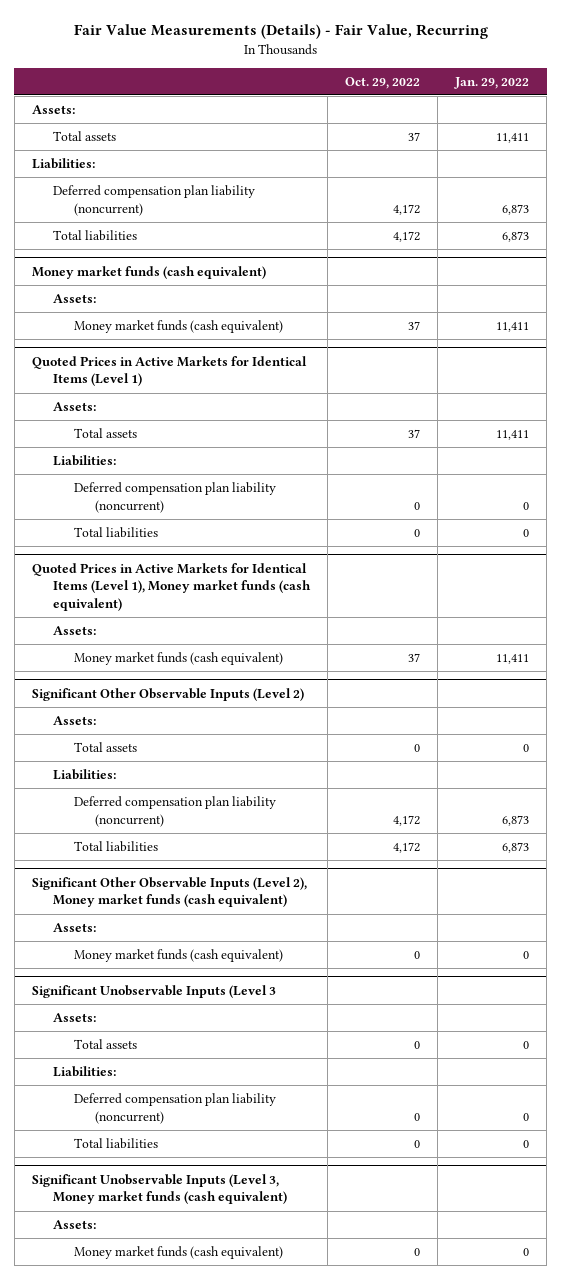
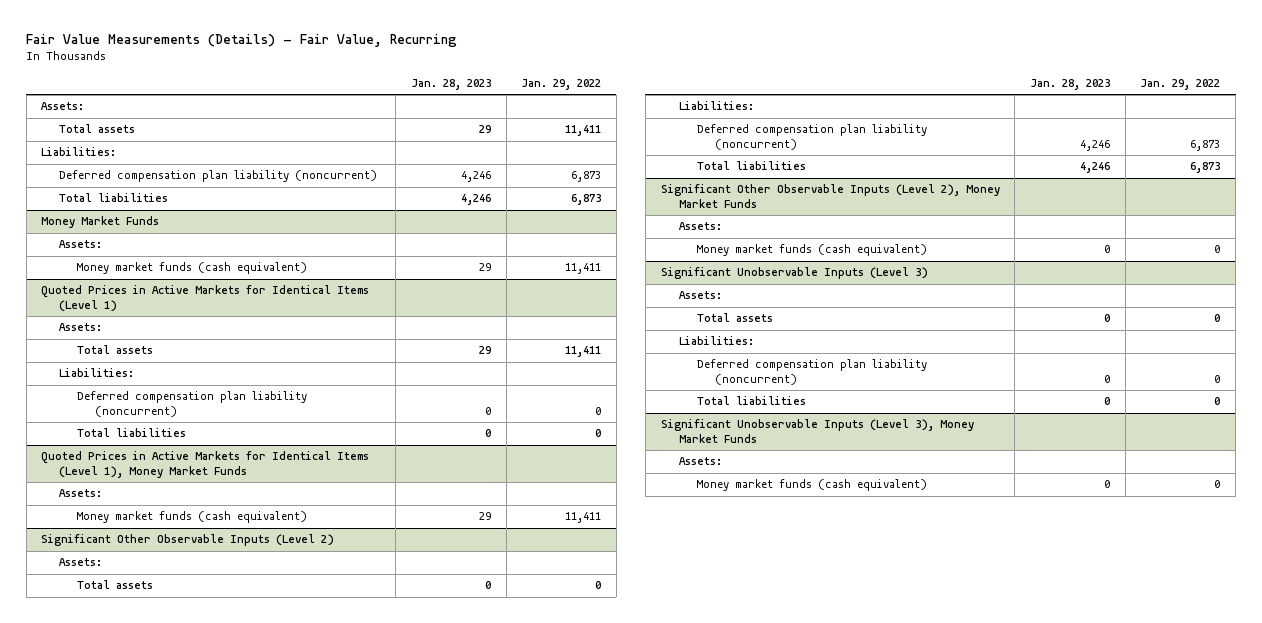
- | Oct. 29, 2022 | Jan. 29, 2022
+ | Jan. 28, 2023 | Jan. 29, 2022
- Money market funds (cash equivalent)
+ Money Market Funds
- Quoted Prices in Active Markets for Identical Items (Level 1), Money market funds (cash equivalent)
+ Quoted Prices in Active Markets for Identical Items (Level 1), Money Market Funds
- Significant Other Observable Inputs (Level 2), Money market funds (cash equivalent)
+ Significant Other Observable Inputs (Level 2), Money Market Funds
- Significant Unobservable Inputs (Level 3
+ Significant Unobservable Inputs (Level 3)
- Significant Unobservable Inputs (Level 3, Money market funds (cash equivalent)
+ Significant Unobservable Inputs (Level 3), Money Market Funds

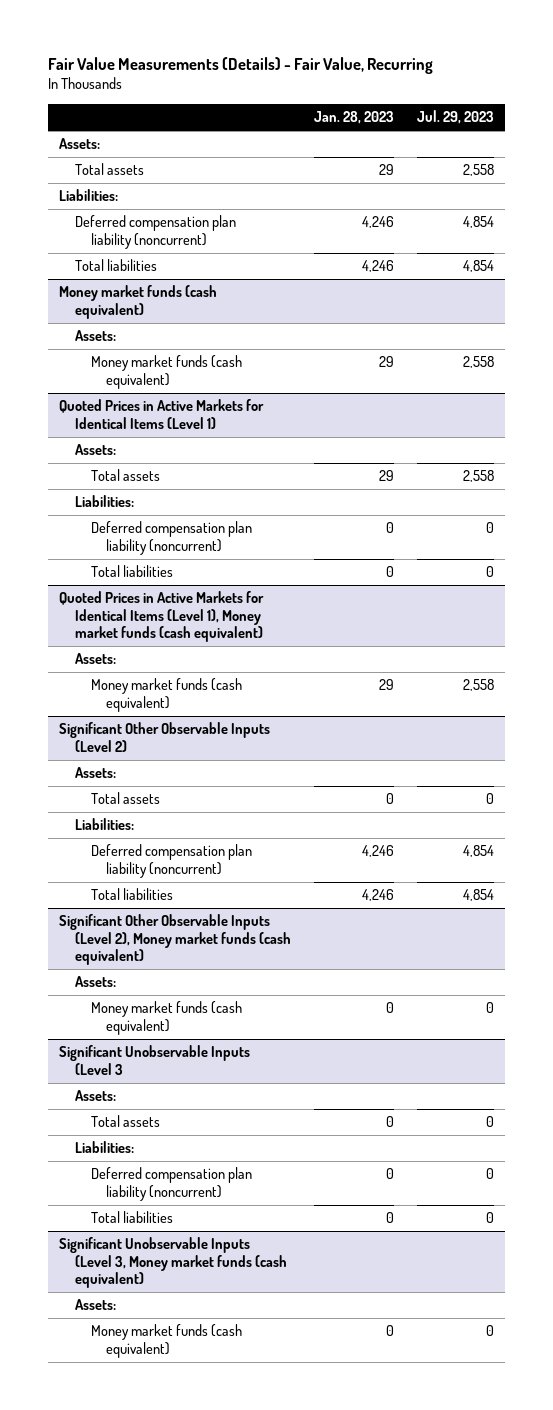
- | Jan. 28, 2023 | Jan. 29, 2022
+ | Jan. 28, 2023 | Jul. 29, 2023
- Money Market Funds
+ Money market funds (cash equivalent)
- Quoted Prices in Active Markets for Identical Items (Level 1), Money Market Funds
+ Quoted Prices in Active Markets for Identical Items (Level 1), Money market funds (cash equivalent)
- Significant Other Observable Inputs (Level 2), Money Market Funds
+ Significant Other Observable Inputs (Level 2), Money market funds (cash equivalent)
- Significant Unobservable Inputs (Level 3)
+ Significant Unobservable Inputs (Level 3
- Significant Unobservable Inputs (Level 3), Money Market Funds
+ Significant Unobservable Inputs (Level 3, Money market funds (cash equivalent)

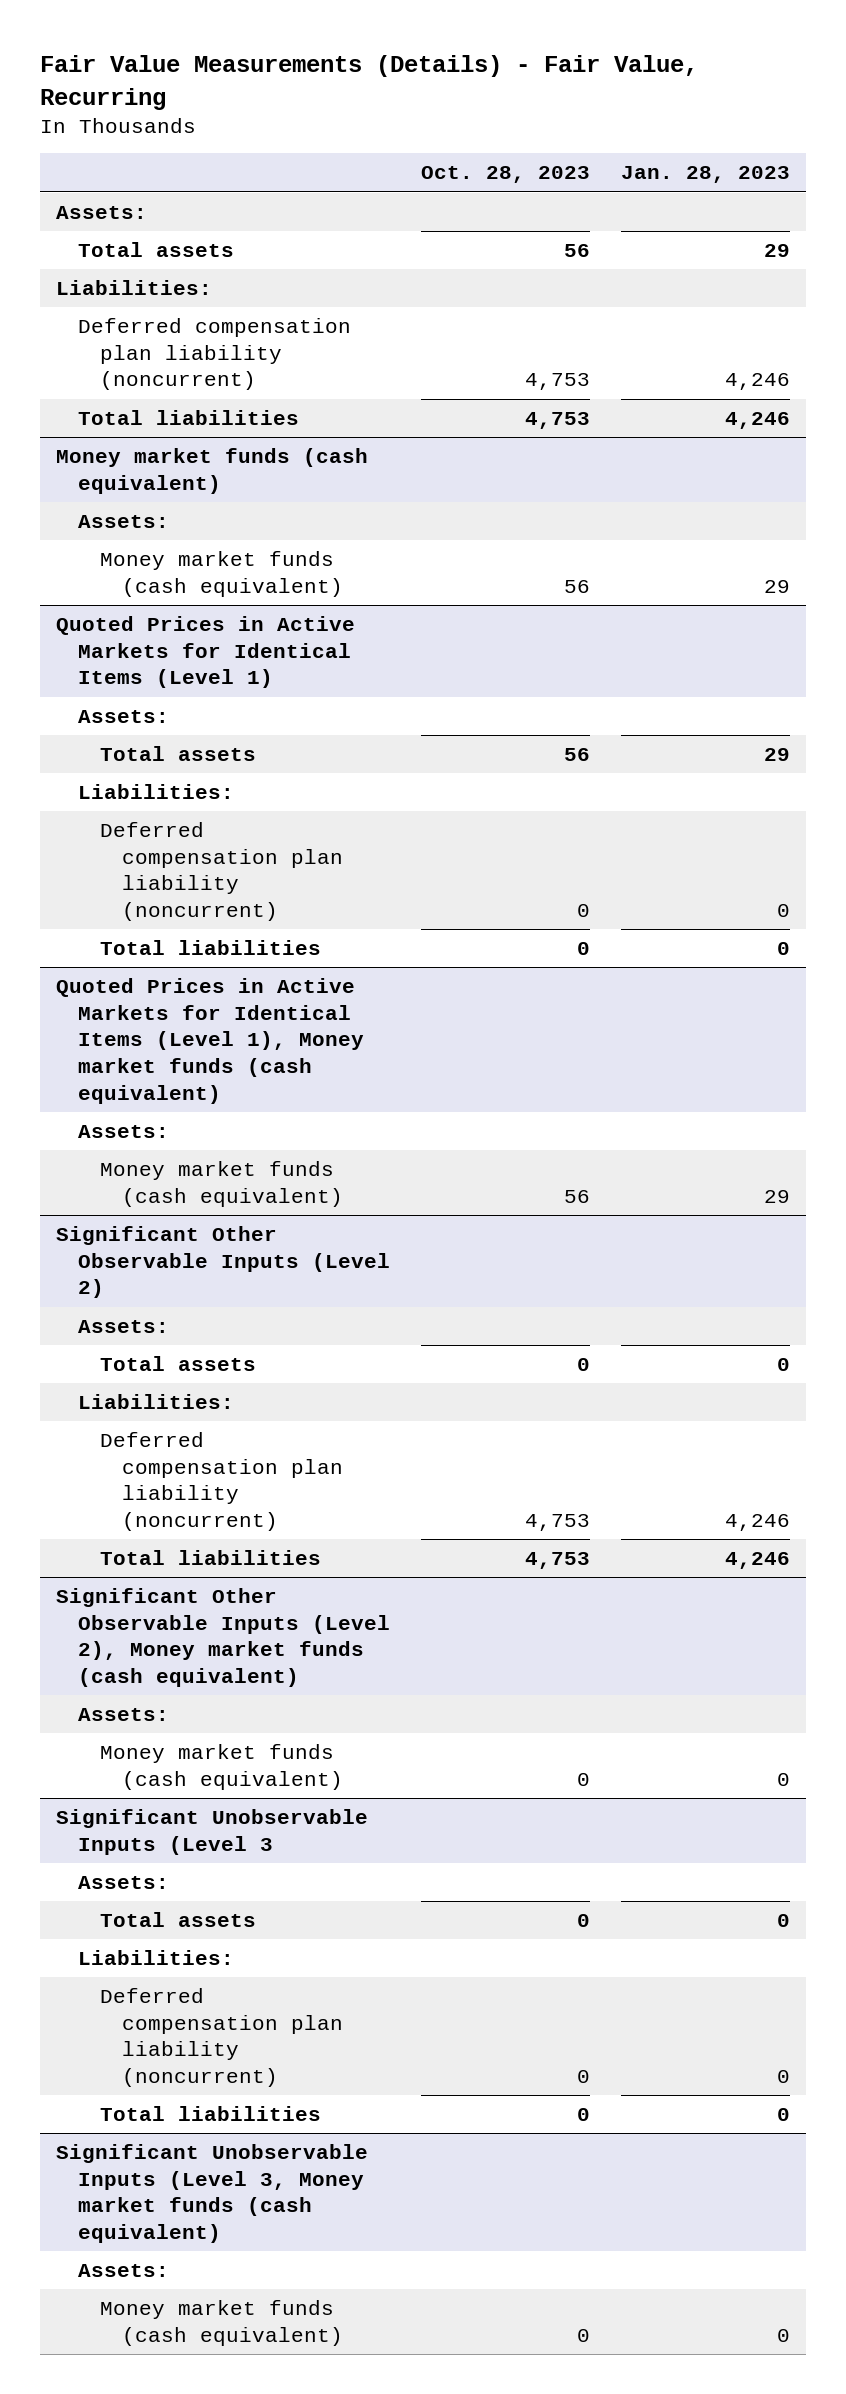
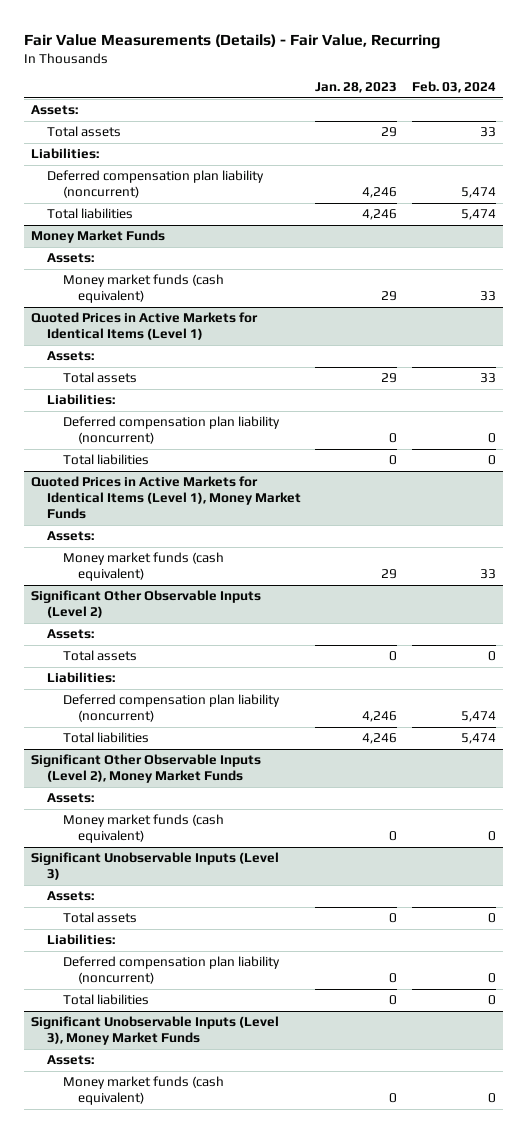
- | Oct. 28, 2023 | Jan. 28, 2023
+ | Jan. 28, 2023 | Feb. 03, 2024
- Money market funds (cash equivalent)
+ Money Market Funds
- Quoted Prices in Active Markets for Identical Items (Level 1), Money market funds (cash equivalent)
+ Quoted Prices in Active Markets for Identical Items (Level 1), Money Market Funds
- Significant Other Observable Inputs (Level 2), Money market funds (cash equivalent)
+ Significant Other Observable Inputs (Level 2), Money Market Funds
- Significant Unobservable Inputs (Level 3
+ Significant Unobservable Inputs (Level 3)
- Significant Unobservable Inputs (Level 3, Money market funds (cash equivalent)
+ Significant Unobservable Inputs (Level 3), Money Market Funds

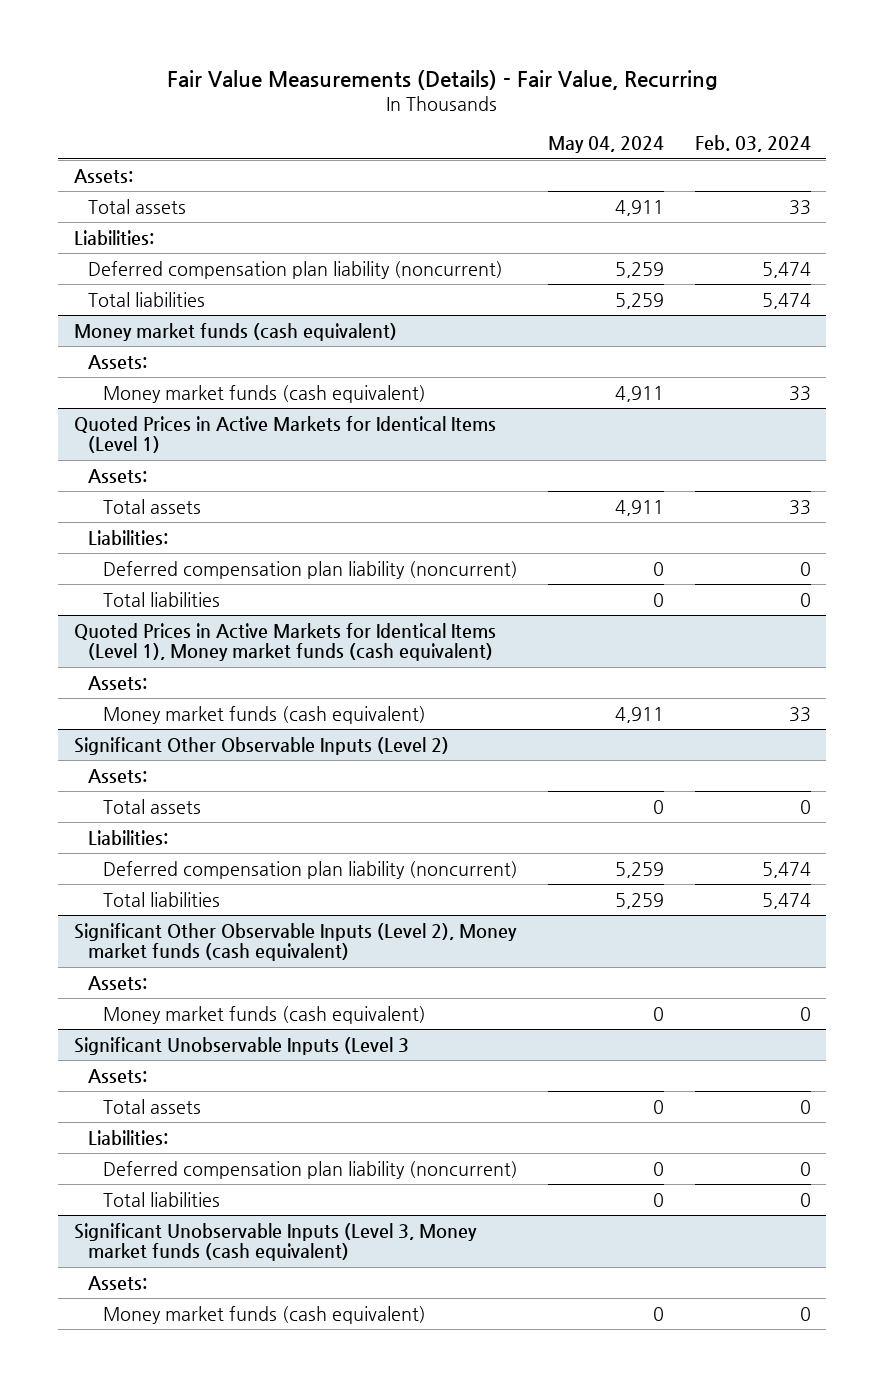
- | Jan. 28, 2023 | Feb. 03, 2024
+ | May 04, 2024 | Feb. 03, 2024
- Money Market Funds
+ Money market funds (cash equivalent)
- Quoted Prices in Active Markets for Identical Items (Level 1), Money Market Funds
+ Quoted Prices in Active Markets for Identical Items (Level 1), Money market funds (cash equivalent)
- Significant Other Observable Inputs (Level 2), Money Market Funds
+ Significant Other Observable Inputs (Level 2), Money market funds (cash equivalent)
- Significant Unobservable Inputs (Level 3)
+ Significant Unobservable Inputs (Level 3
- Significant Unobservable Inputs (Level 3), Money Market Funds
+ Significant Unobservable Inputs (Level 3, Money market funds (cash equivalent)

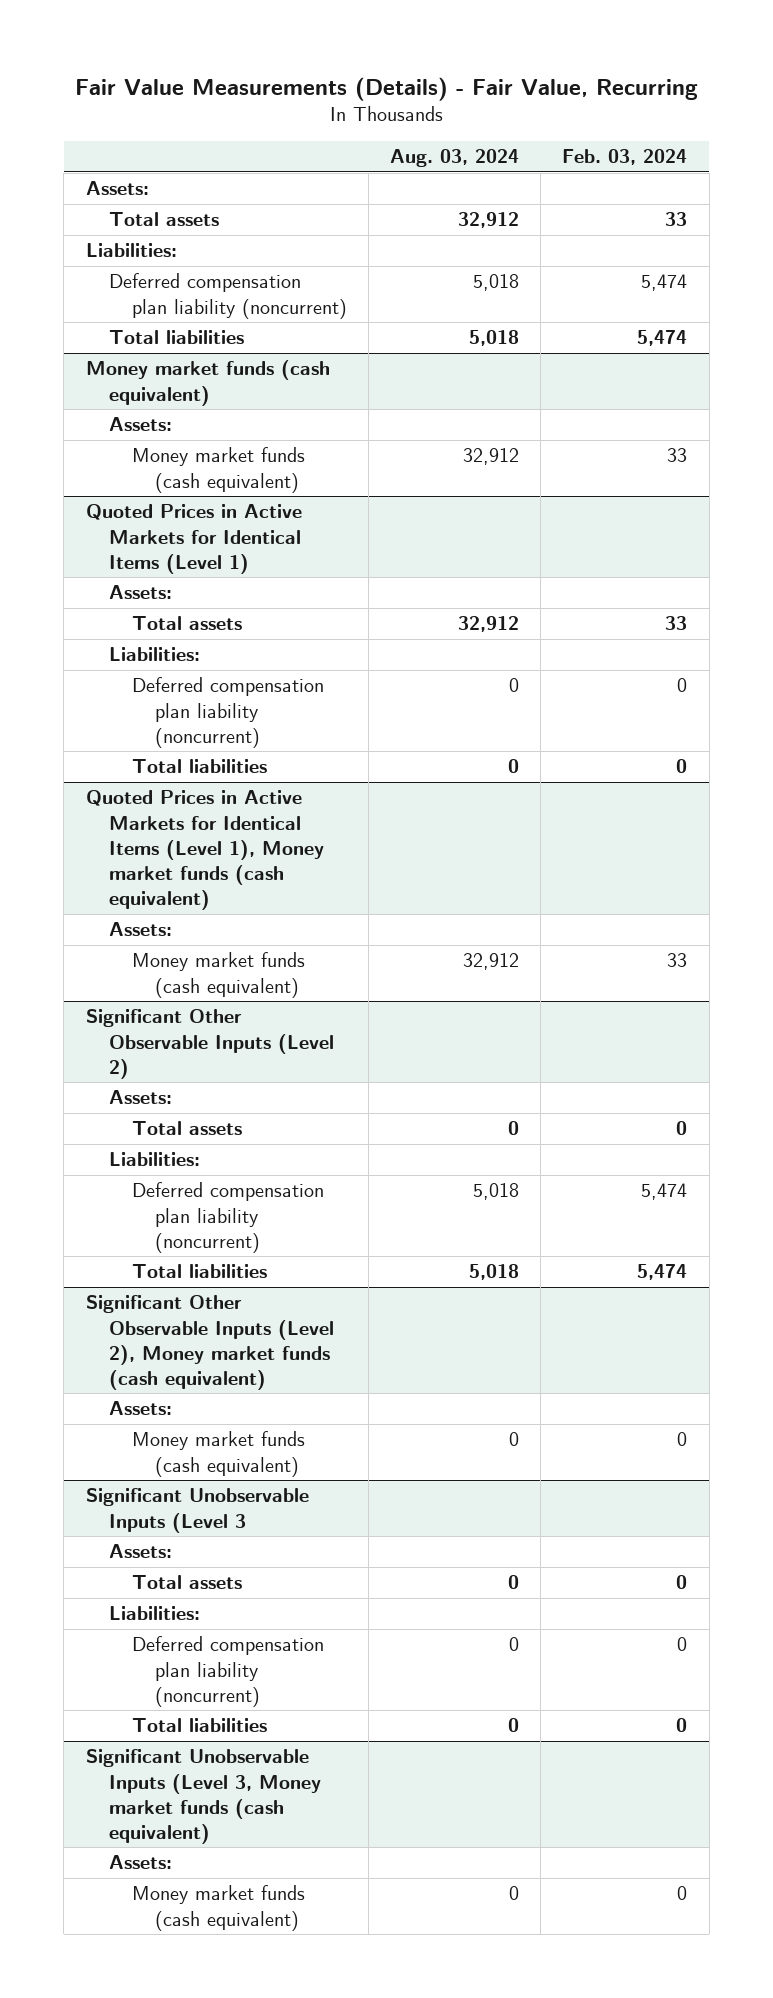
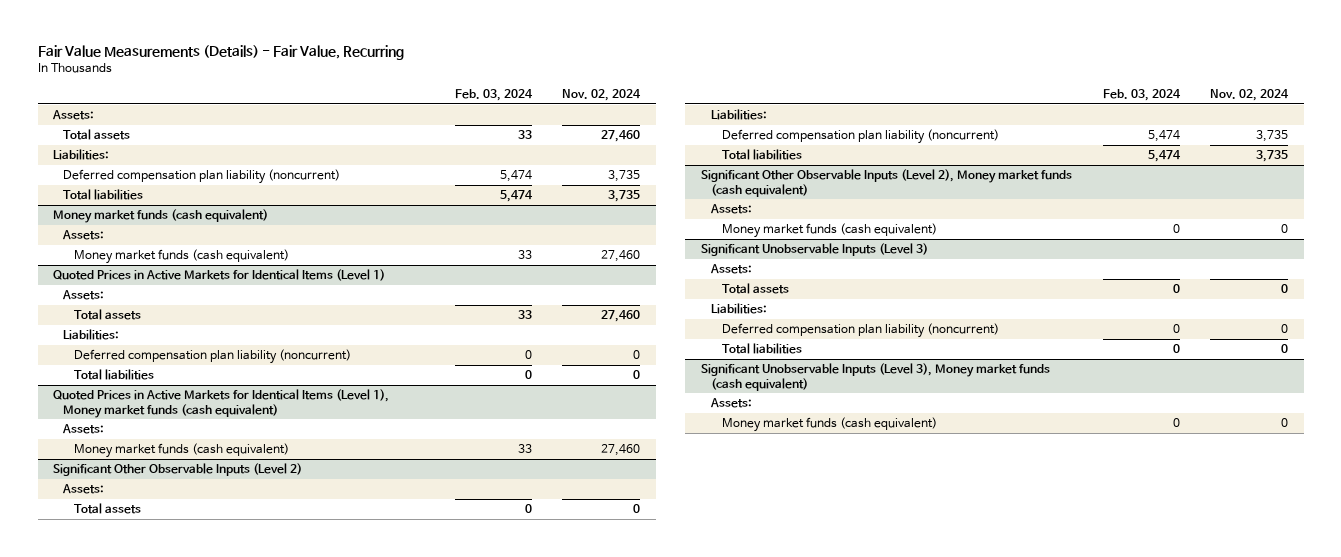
- | Aug. 03, 2024 | Feb. 03, 2024
+ | Feb. 03, 2024 | Nov. 02, 2024
- Significant Unobservable Inputs (Level 3
+ Significant Unobservable Inputs (Level 3)
- Significant Unobservable Inputs (Level 3, Money market funds (cash equivalent)
+ Significant Unobservable Inputs (Level 3), Money market funds (cash equivalent)

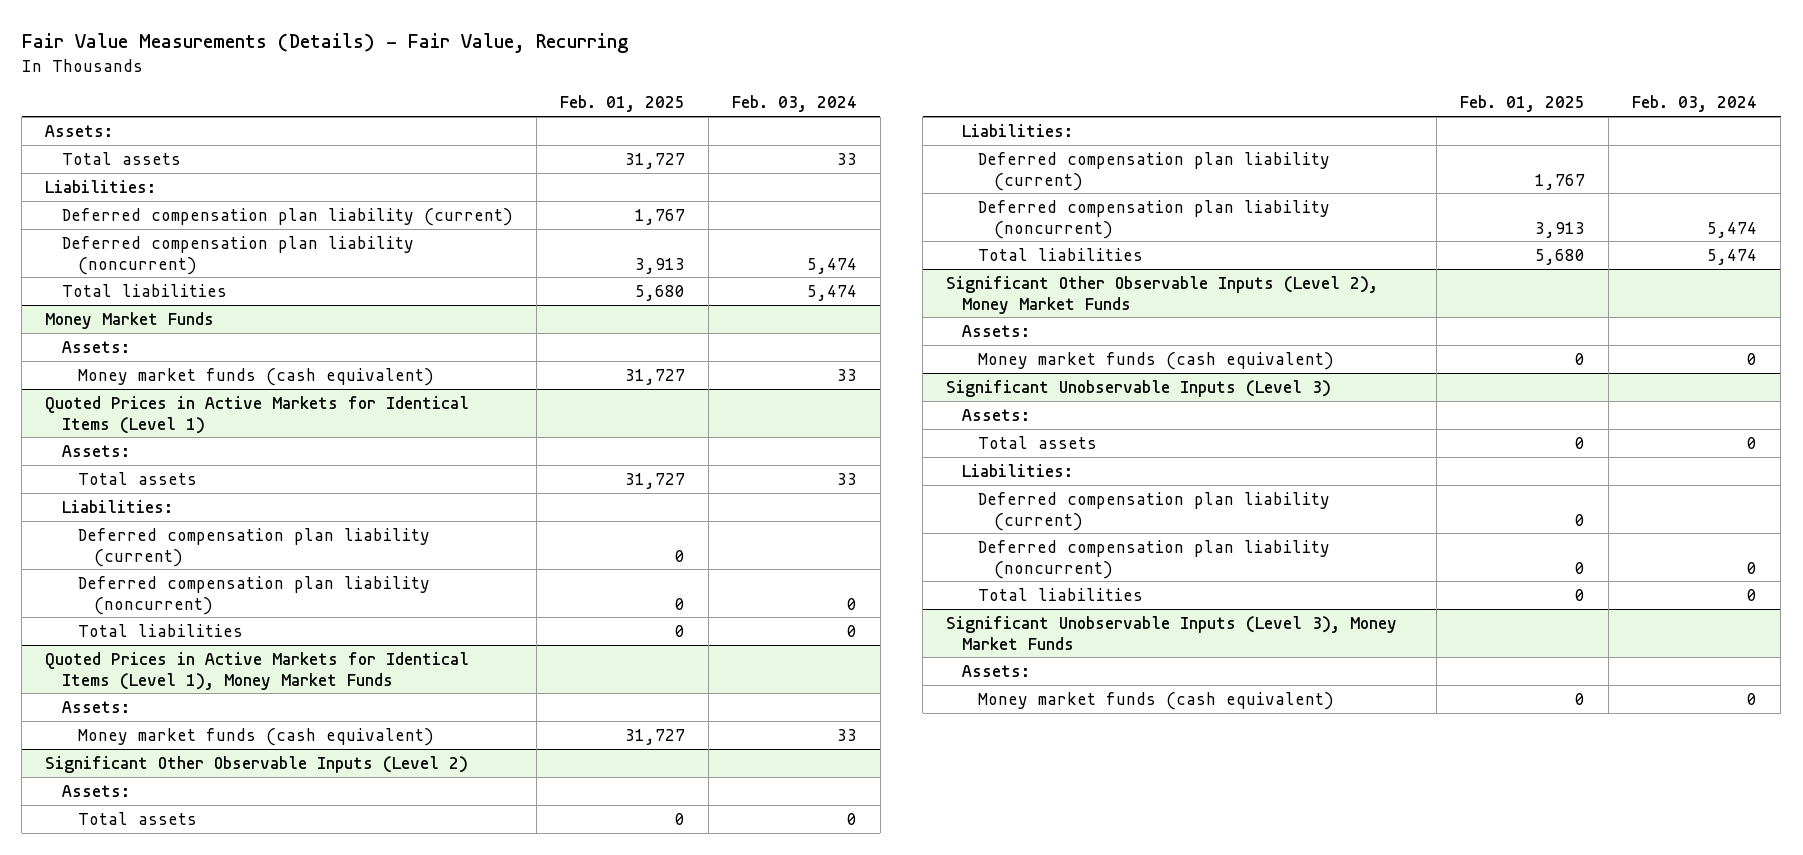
- | Feb. 03, 2024 | Nov. 02, 2024
+ | Feb. 01, 2025 | Feb. 03, 2024
+ Deferred compensation plan liability (current) | 1,767 |
- Money market funds (cash equivalent)
+ Money Market Funds
@ Quoted Prices in Active Markets for Identical Items (Level 1)
+ Deferred compensation plan liability (current) | 0 |
- Quoted Prices in Active Markets for Identical Items (Level 1), Money market funds (cash equivalent)
+ Quoted Prices in Active Markets for Identical Items (Level 1), Money Market Funds
@ Significant Other Observable Inputs (Level 2)
+ Deferred compensation plan liability (current) | 1,767 |
- Significant Other Observable Inputs (Level 2), Money market funds (cash equivalent)
+ Significant Other Observable Inputs (Level 2), Money Market Funds
@ Significant Unobservable Inputs (Level 3)
+ Deferred compensation plan liability (current) | 0 |
- Significant Unobservable Inputs (Level 3), Money market funds (cash equivalent)
+ Significant Unobservable Inputs (Level 3), Money Market Funds

